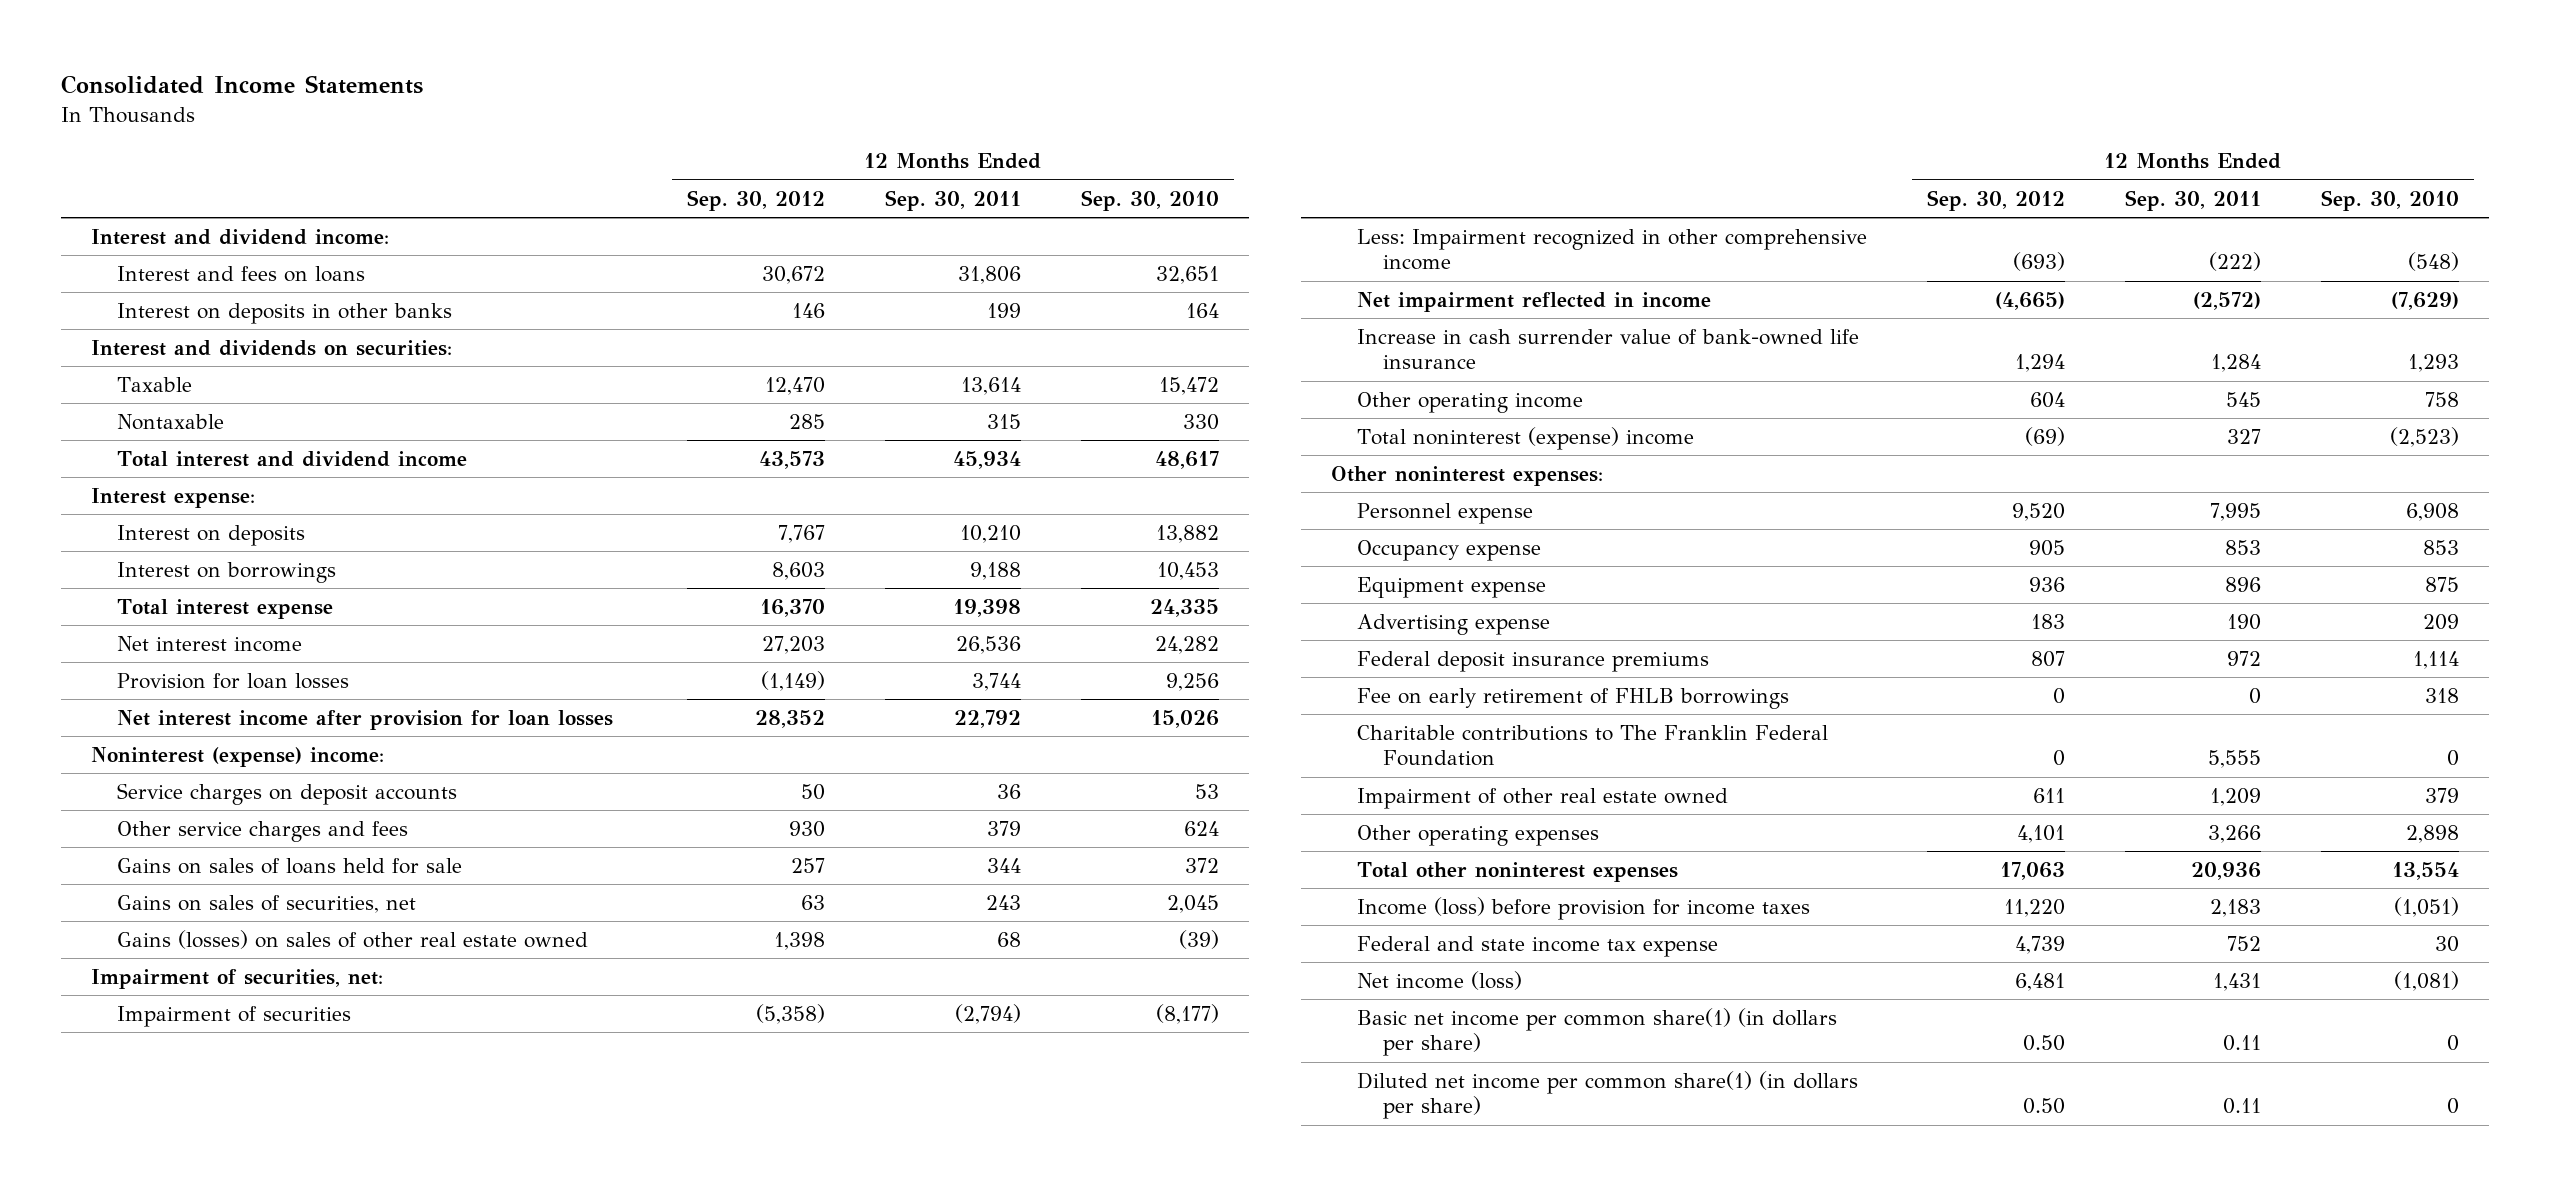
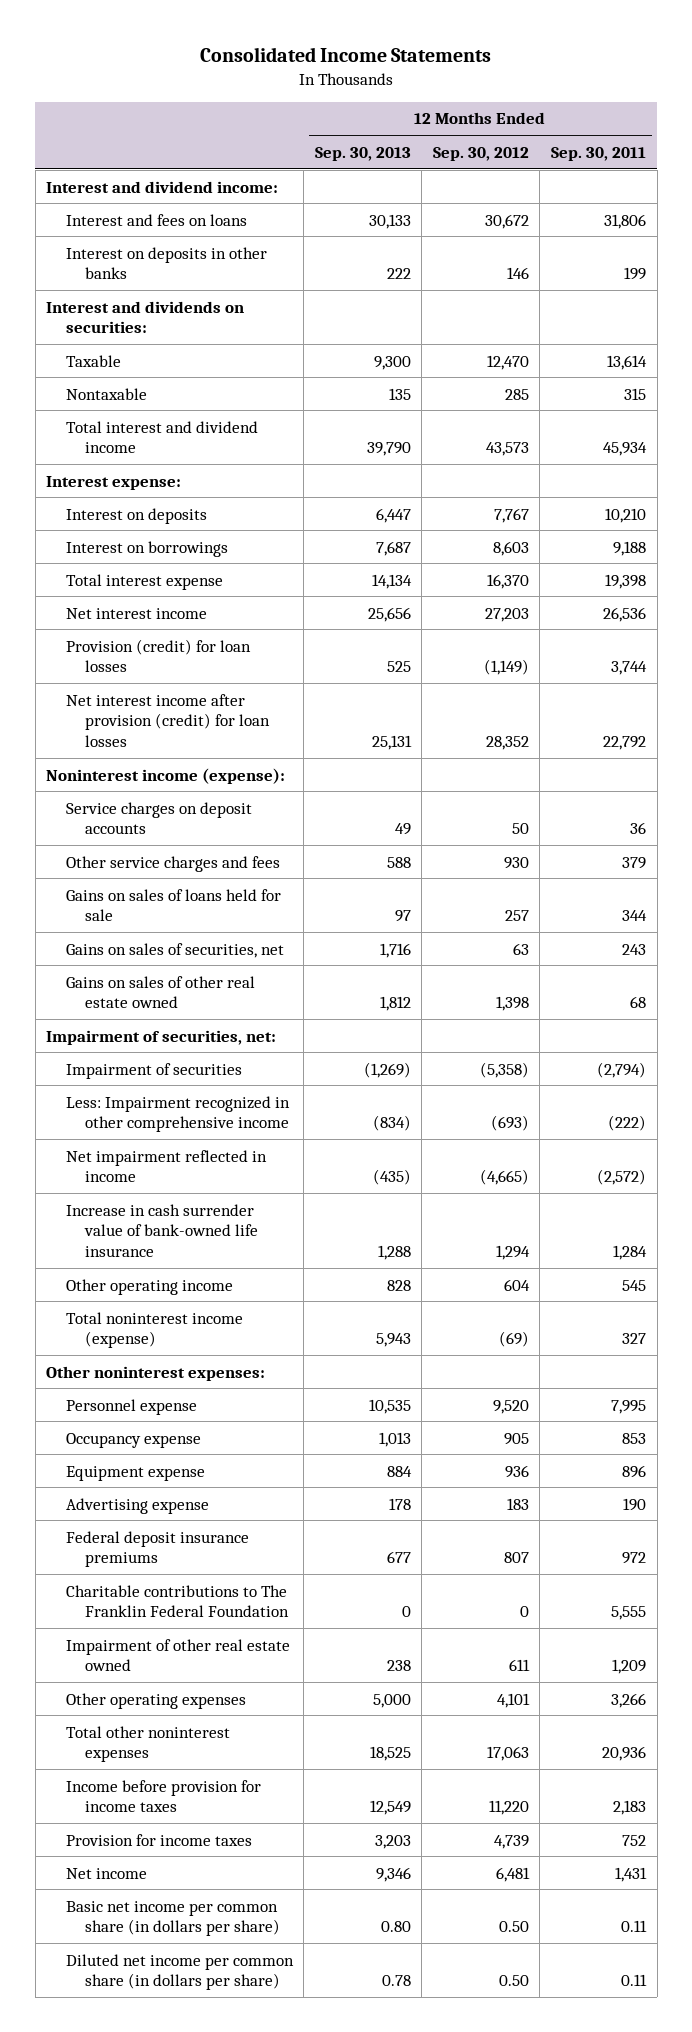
- | 12 Months Ended Sep. 30, 2012 | 12 Months Ended Sep. 30, 2011 | 12 Months Ended Sep. 30, 2010
+ | 12 Months Ended Sep. 30, 2013 | 12 Months Ended Sep. 30, 2012 | 12 Months Ended Sep. 30, 2011
- Provision for loan losses | (1,149) | 3,744 | 9,256
- Net interest income after provision for loan losses | 28,352 | 22,792 | 15,026
- Noninterest (expense) income:
+ Provision (credit) for loan losses | 525 | (1,149) | 3,744
+ Net interest income after provision (credit) for loan losses | 25,131 | 28,352 | 22,792
+ Noninterest income (expense):
- Gains (losses) on sales of other real estate owned | 1,398 | 68 | (39)
+ Gains on sales of other real estate owned | 1,812 | 1,398 | 68
- Total noninterest (expense) income | (69) | 327 | (2,523)
+ Total noninterest income (expense) | 5,943 | (69) | 327
- Fee on early retirement of FHLB borrowings | 0 | 0 | 318
- Income (loss) before provision for income taxes | 11,220 | 2,183 | (1,051)
- Federal and state income tax expense | 4,739 | 752 | 30
- Net income (loss) | 6,481 | 1,431 | (1,081)
- Basic net income per common share(1) (in dollars per share) | 0.50 | 0.11 | 0
- Diluted net income per common share(1) (in dollars per share) | 0.50 | 0.11 | 0
+ Income before provision for income taxes | 12,549 | 11,220 | 2,183
+ Provision for income taxes | 3,203 | 4,739 | 752
+ Net income | 9,346 | 6,481 | 1,431
+ Basic net income per common share (in dollars per share) | 0.80 | 0.50 | 0.11
+ Diluted net income per common share (in dollars per share) | 0.78 | 0.50 | 0.11

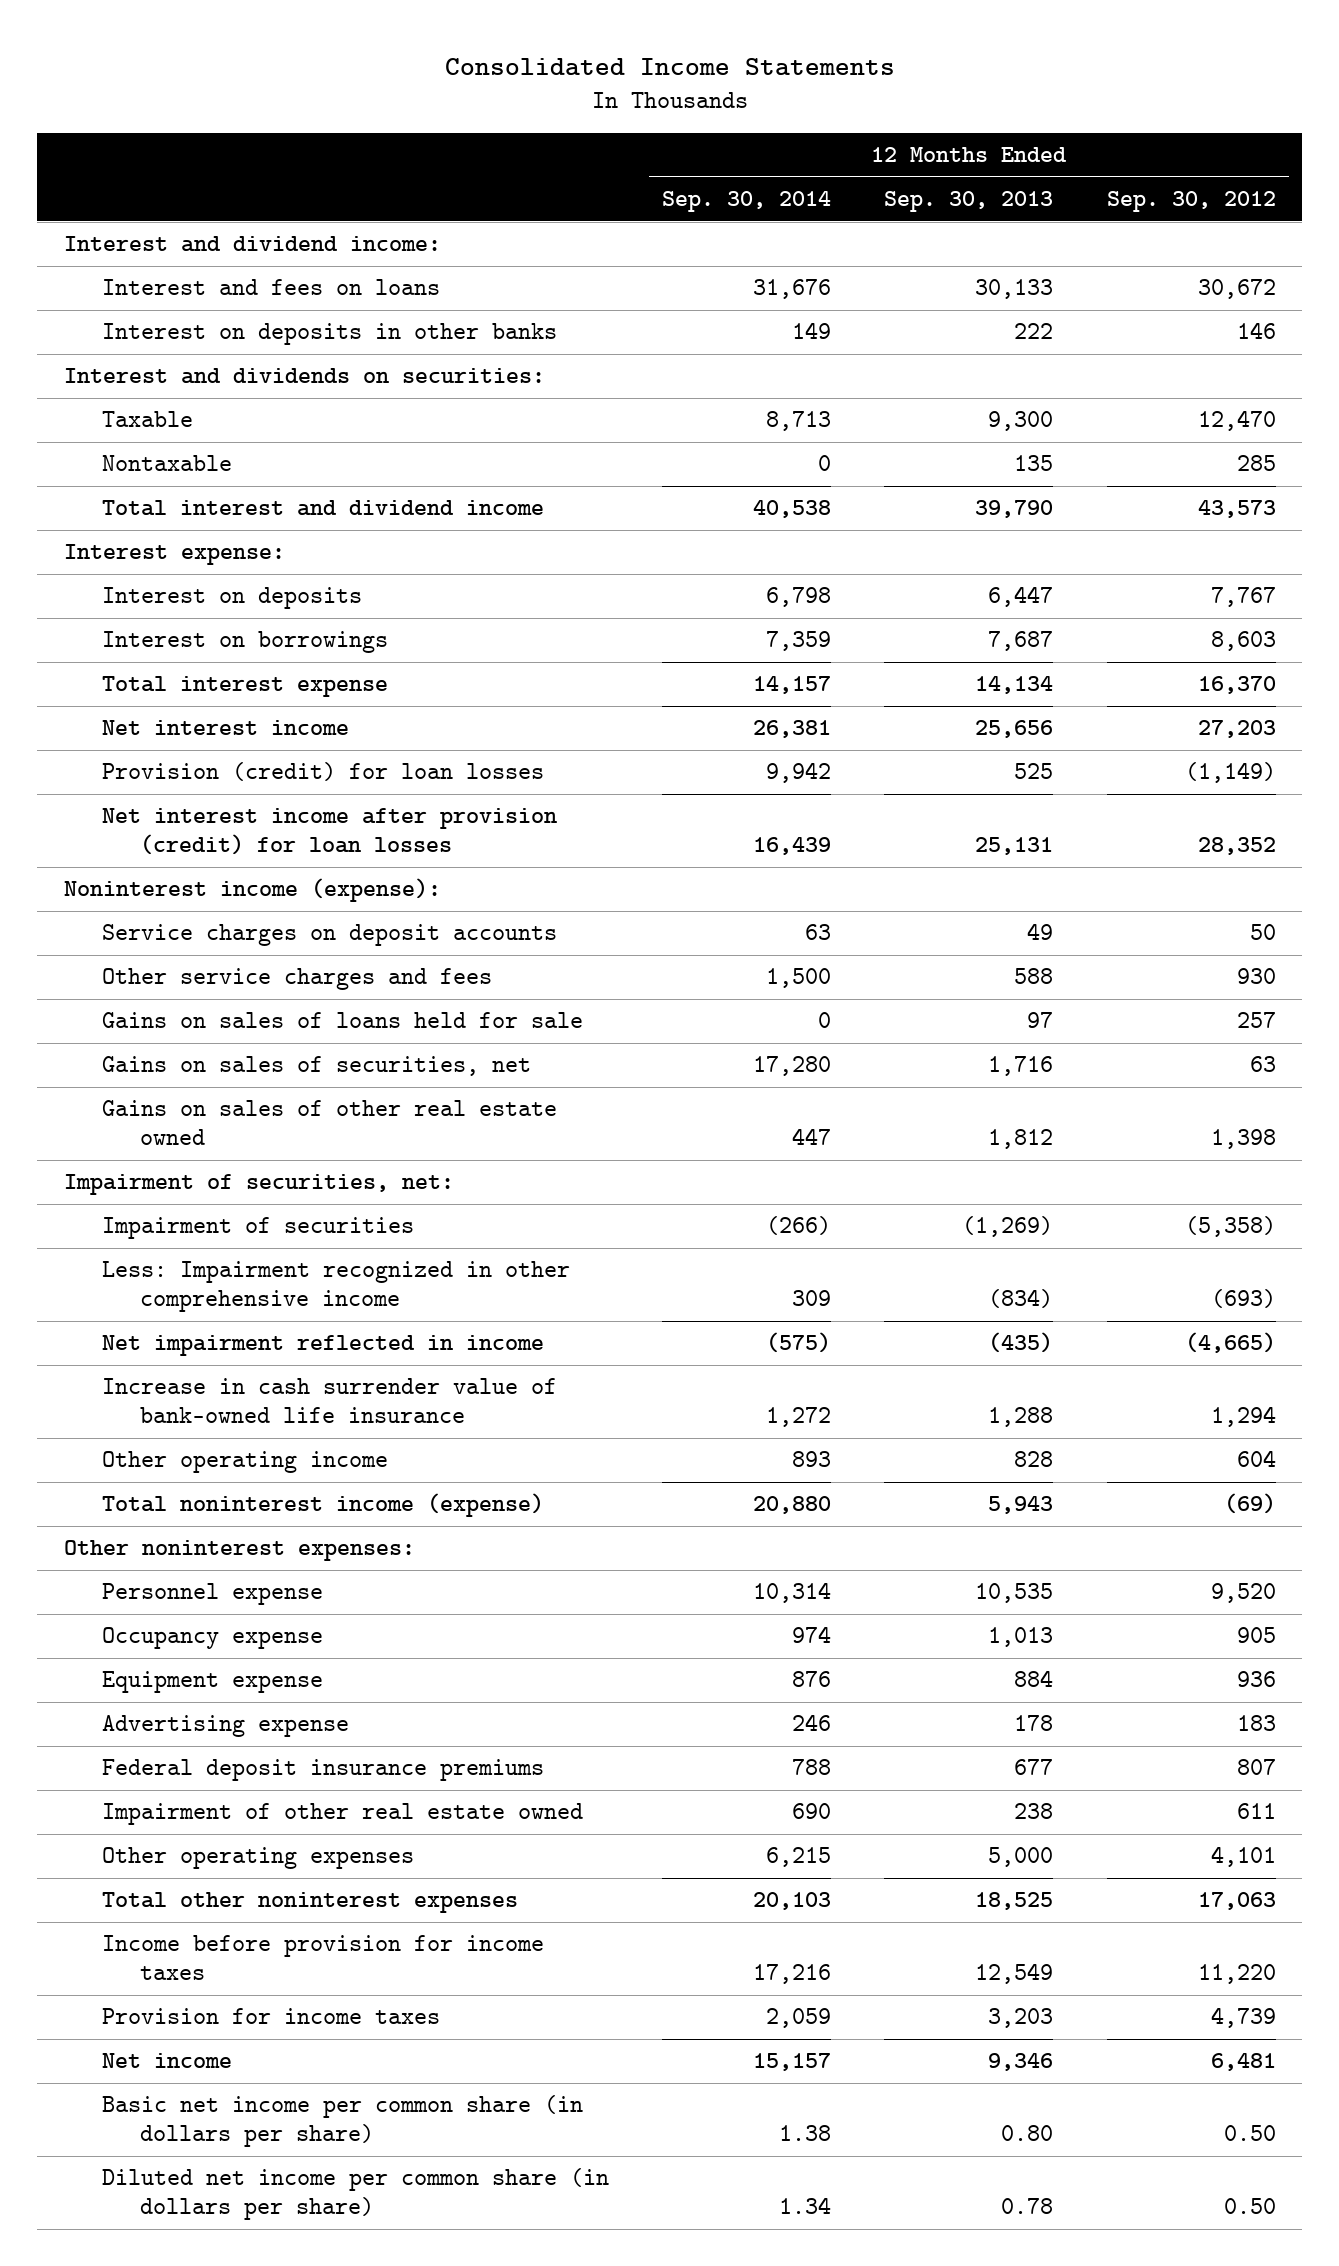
- | 12 Months Ended Sep. 30, 2013 | 12 Months Ended Sep. 30, 2012 | 12 Months Ended Sep. 30, 2011
+ | 12 Months Ended Sep. 30, 2014 | 12 Months Ended Sep. 30, 2013 | 12 Months Ended Sep. 30, 2012
- Charitable contributions to The Franklin Federal Foundation | 0 | 0 | 5,555

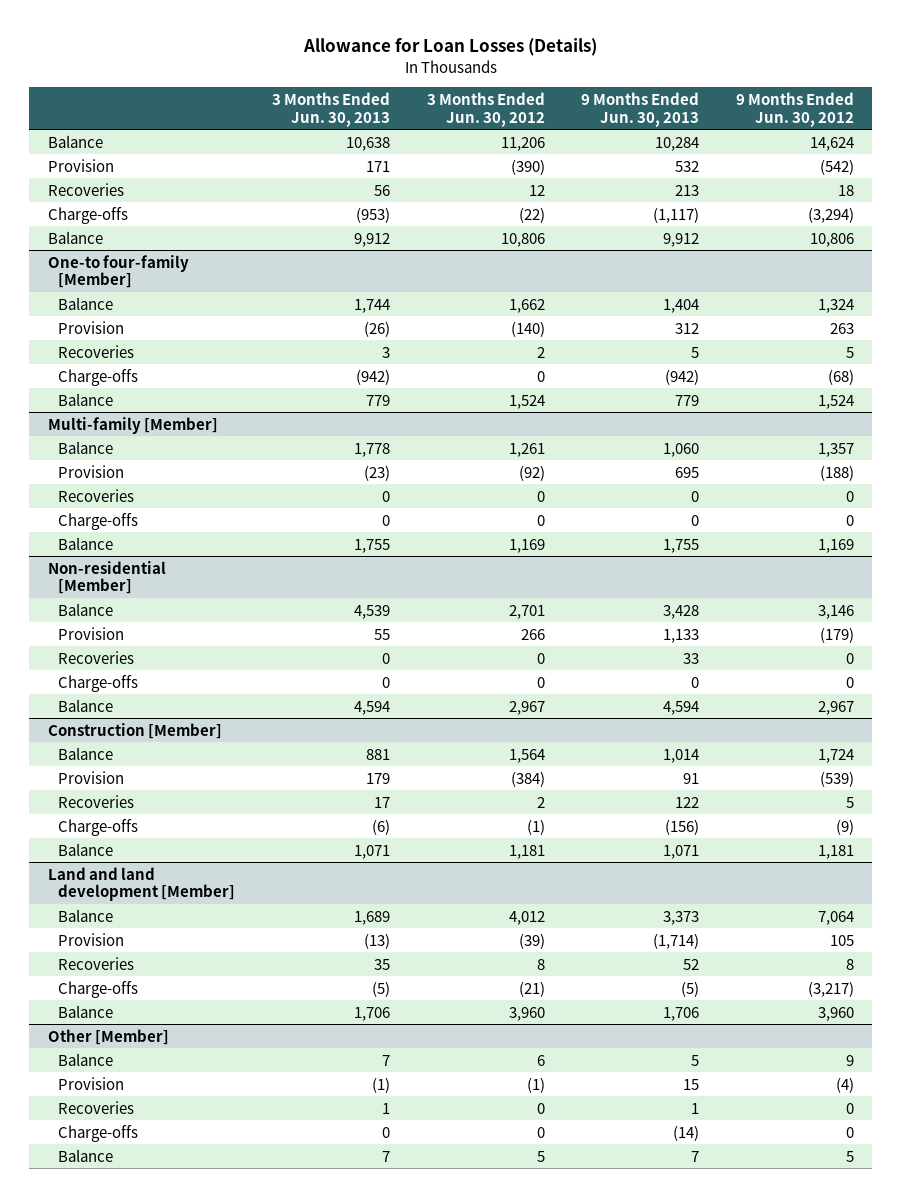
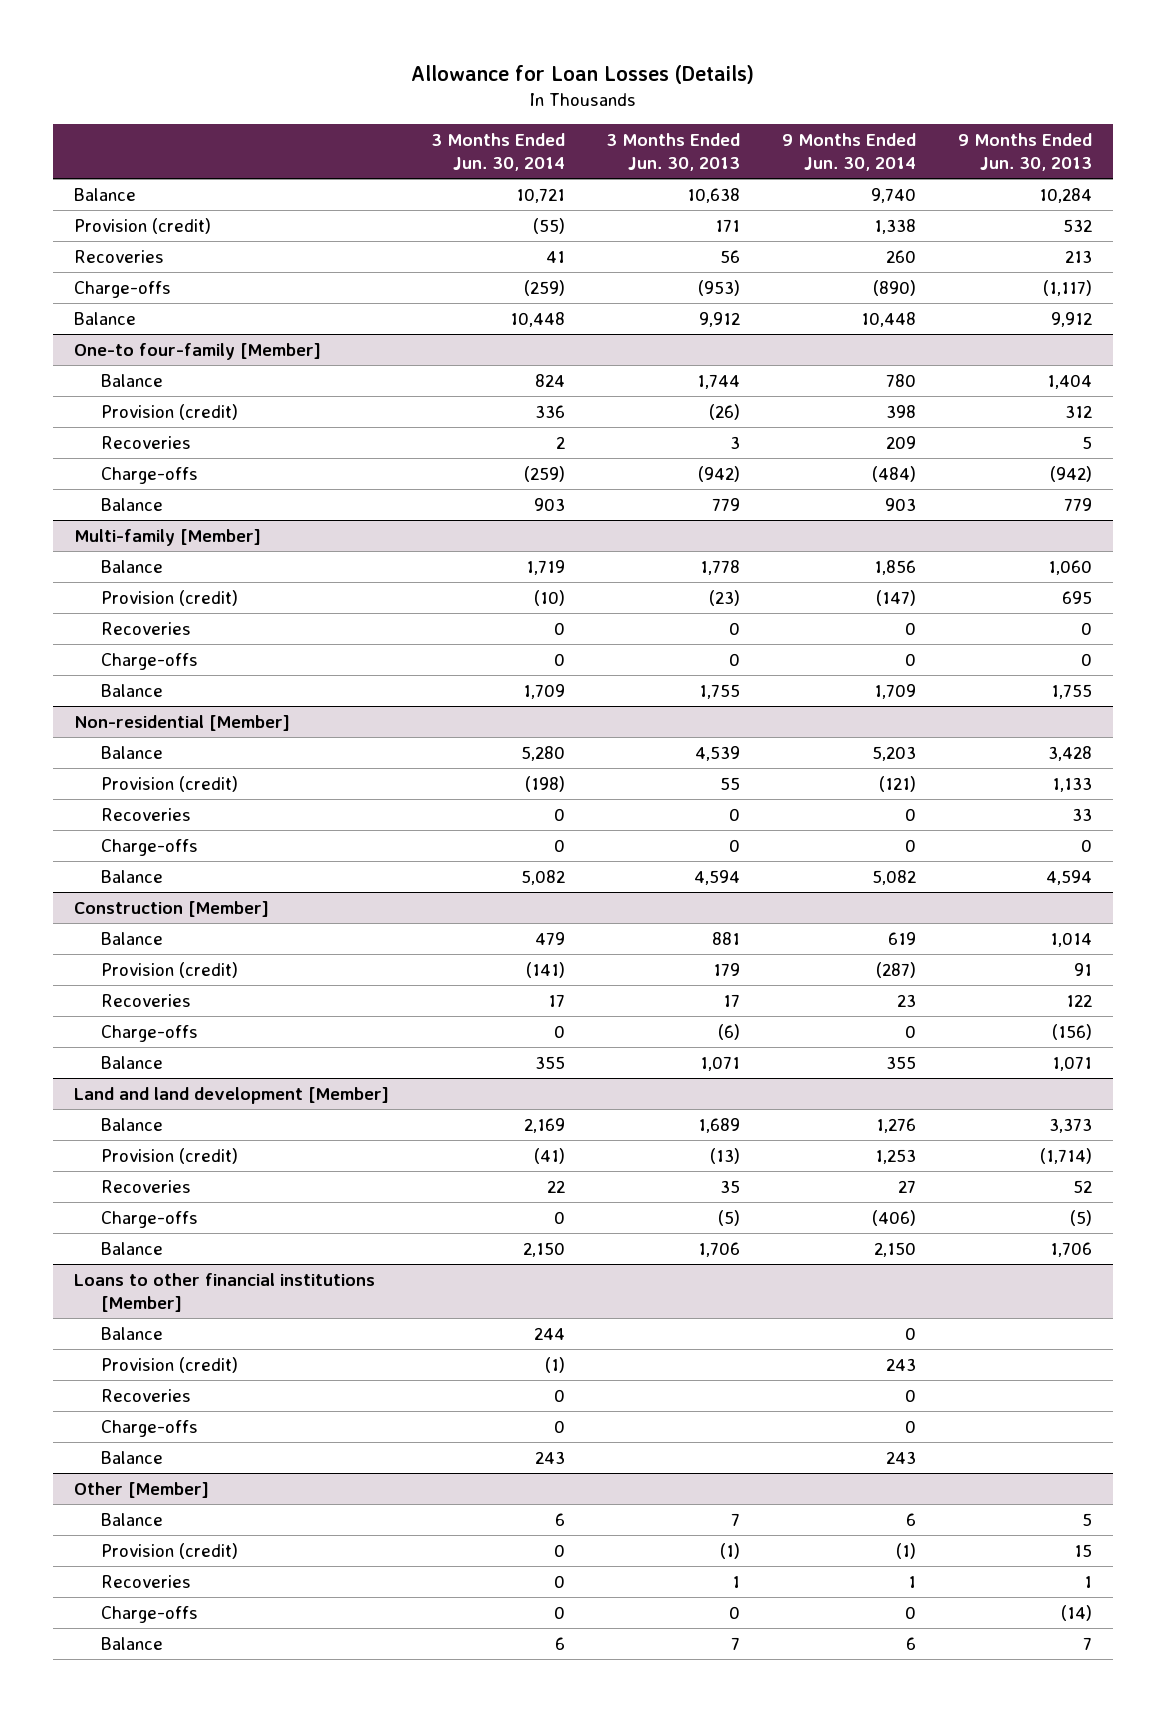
- | 3 Months Ended Jun. 30, 2013 | 3 Months Ended Jun. 30, 2012 | 9 Months Ended Jun. 30, 2013 | 9 Months Ended Jun. 30, 2012
+ | 3 Months Ended Jun. 30, 2014 | 3 Months Ended Jun. 30, 2013 | 9 Months Ended Jun. 30, 2014 | 9 Months Ended Jun. 30, 2013
- Provision | 171 | (390) | 532 | (542)
+ Provision (credit) | (55) | 171 | 1,338 | 532
@ One-to four-family [Member]
- Provision | (26) | (140) | 312 | 263
+ Provision (credit) | 336 | (26) | 398 | 312
@ Multi-family [Member]
- Provision | (23) | (92) | 695 | (188)
+ Provision (credit) | (10) | (23) | (147) | 695
@ Non-residential [Member]
- Provision | 55 | 266 | 1,133 | (179)
+ Provision (credit) | (198) | 55 | (121) | 1,133
@ Construction [Member]
- Provision | 179 | (384) | 91 | (539)
+ Provision (credit) | (141) | 179 | (287) | 91
@ Land and land development [Member]
- Provision | (13) | (39) | (1,714) | 105
+ Provision (credit) | (41) | (13) | 1,253 | (1,714)
+ Loans to other financial institutions [Member]
+ Balance | 244 | | 0 |
+ Provision (credit) | (1) | | 243 |
+ Recoveries | 0 | | 0 |
+ Charge-offs | 0 | | 0 |
+ Balance | 243 | | 243 |
@ Other [Member]
- Provision | (1) | (1) | 15 | (4)
+ Provision (credit) | 0 | (1) | (1) | 15

